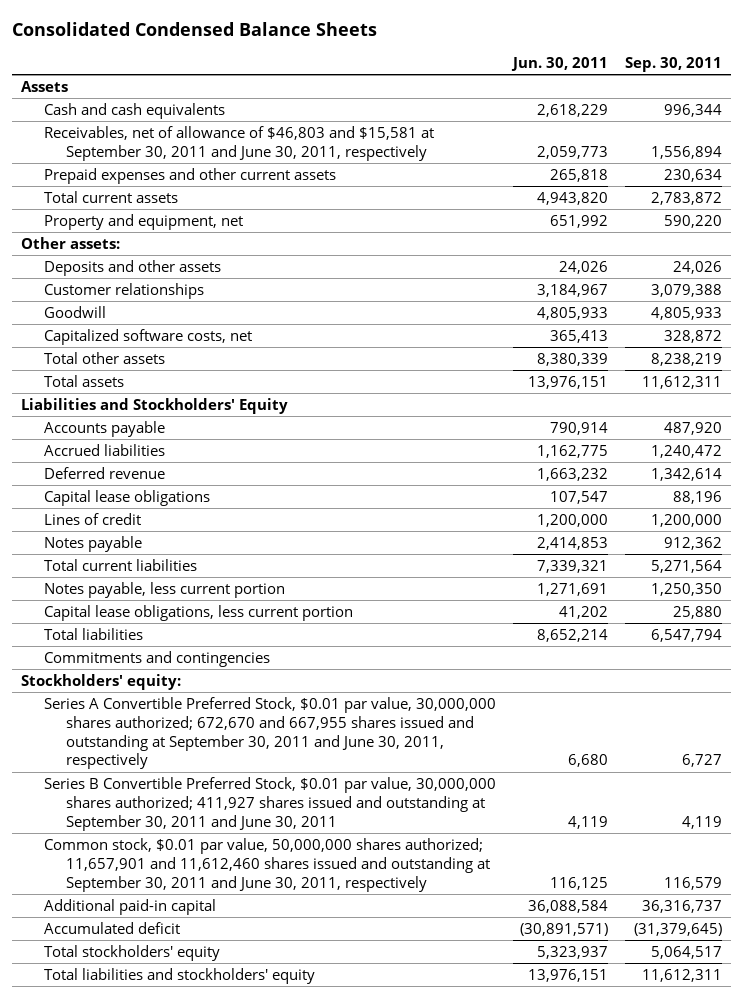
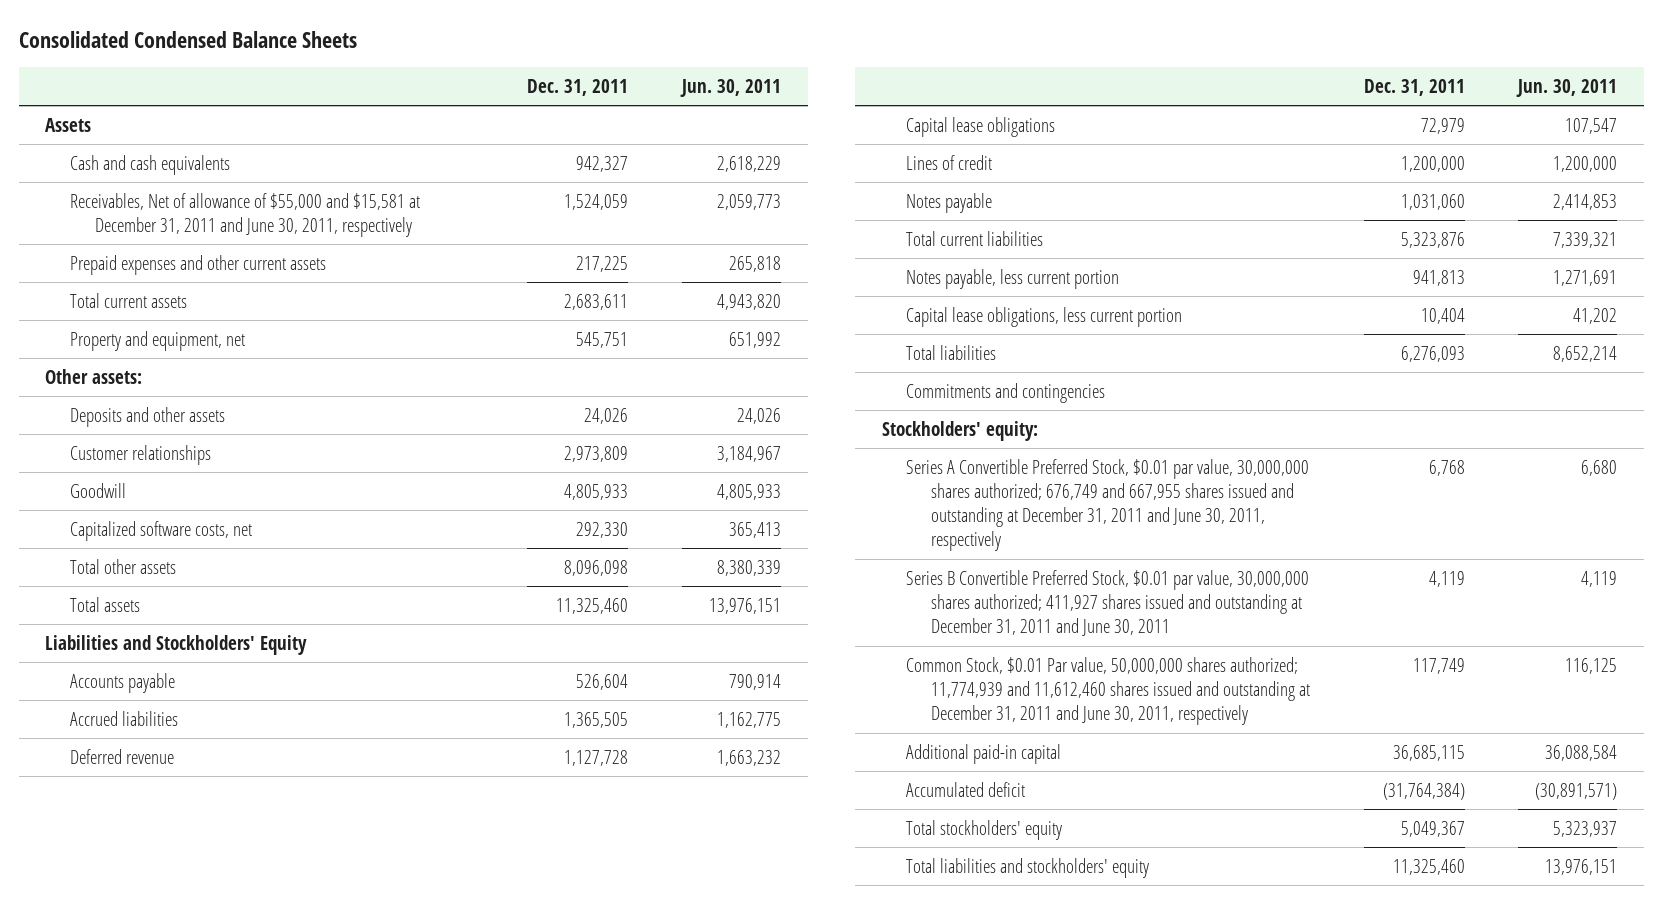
- | Jun. 30, 2011 | Sep. 30, 2011
+ | Dec. 31, 2011 | Jun. 30, 2011
- Receivables, net of allowance of $46,803 and $15,581 at September 30, 2011 and June 30, 2011, respectively | 2,059,773 | 1,556,894
+ Receivables, Net of allowance of $55,000 and $15,581 at December 31, 2011 and June 30, 2011, respectively | 1,524,059 | 2,059,773
- Series A Convertible Preferred Stock, $0.01 par value, 30,000,000 shares authorized; 672,670 and 667,955 shares issued and outstanding at September 30, 2011 and June 30, 2011, respectively | 6,680 | 6,727
- Series B Convertible Preferred Stock, $0.01 par value, 30,000,000 shares authorized; 411,927 shares issued and outstanding at September 30, 2011 and June 30, 2011 | 4,119 | 4,119
- Common stock, $0.01 par value, 50,000,000 shares authorized; 11,657,901 and 11,612,460 shares issued and outstanding at September 30, 2011 and June 30, 2011, respectively | 116,125 | 116,579
+ Series A Convertible Preferred Stock, $0.01 par value, 30,000,000 shares authorized; 676,749 and 667,955 shares issued and outstanding at December 31, 2011 and June 30, 2011, respectively | 6,768 | 6,680
+ Series B Convertible Preferred Stock, $0.01 par value, 30,000,000 shares authorized; 411,927 shares issued and outstanding at December 31, 2011 and June 30, 2011 | 4,119 | 4,119
+ Common Stock, $0.01 Par value, 50,000,000 shares authorized; 11,774,939 and 11,612,460 shares issued and outstanding at December 31, 2011 and June 30, 2011, respectively | 117,749 | 116,125

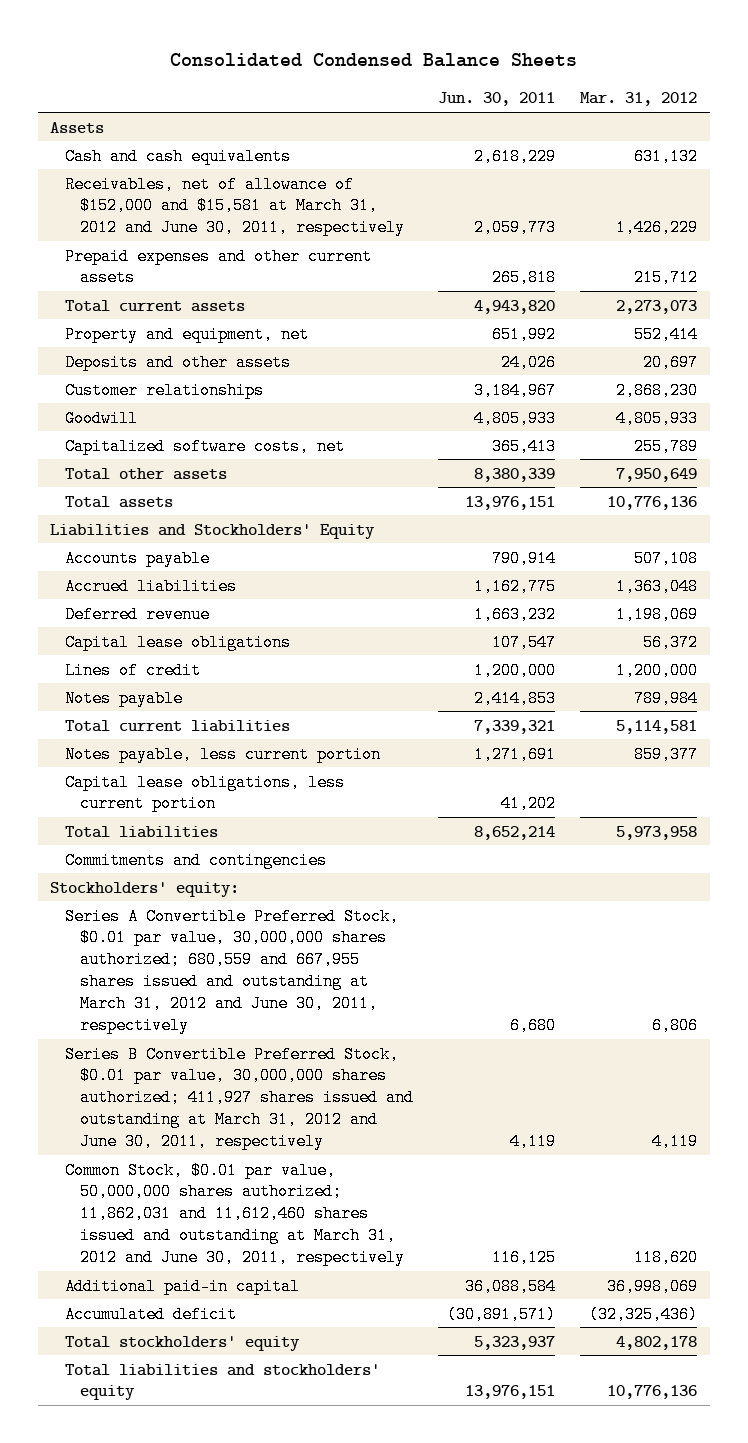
- | Dec. 31, 2011 | Jun. 30, 2011
+ | Jun. 30, 2011 | Mar. 31, 2012
- Receivables, Net of allowance of $55,000 and $15,581 at December 31, 2011 and June 30, 2011, respectively | 1,524,059 | 2,059,773
+ Receivables, net of allowance of $152,000 and $15,581 at March 31, 2012 and June 30, 2011, respectively | 2,059,773 | 1,426,229
- Other assets:
- Series A Convertible Preferred Stock, $0.01 par value, 30,000,000 shares authorized; 676,749 and 667,955 shares issued and outstanding at December 31, 2011 and June 30, 2011, respectively | 6,768 | 6,680
- Series B Convertible Preferred Stock, $0.01 par value, 30,000,000 shares authorized; 411,927 shares issued and outstanding at December 31, 2011 and June 30, 2011 | 4,119 | 4,119
- Common Stock, $0.01 Par value, 50,000,000 shares authorized; 11,774,939 and 11,612,460 shares issued and outstanding at December 31, 2011 and June 30, 2011, respectively | 117,749 | 116,125
+ Series A Convertible Preferred Stock, $0.01 par value, 30,000,000 shares authorized; 680,559 and 667,955 shares issued and outstanding at March 31, 2012 and June 30, 2011, respectively | 6,680 | 6,806
+ Series B Convertible Preferred Stock, $0.01 par value, 30,000,000 shares authorized; 411,927 shares issued and outstanding at March 31, 2012 and June 30, 2011, respectively | 4,119 | 4,119
+ Common Stock, $0.01 par value, 50,000,000 shares authorized; 11,862,031 and 11,612,460 shares issued and outstanding at March 31, 2012 and June 30, 2011, respectively | 116,125 | 118,620

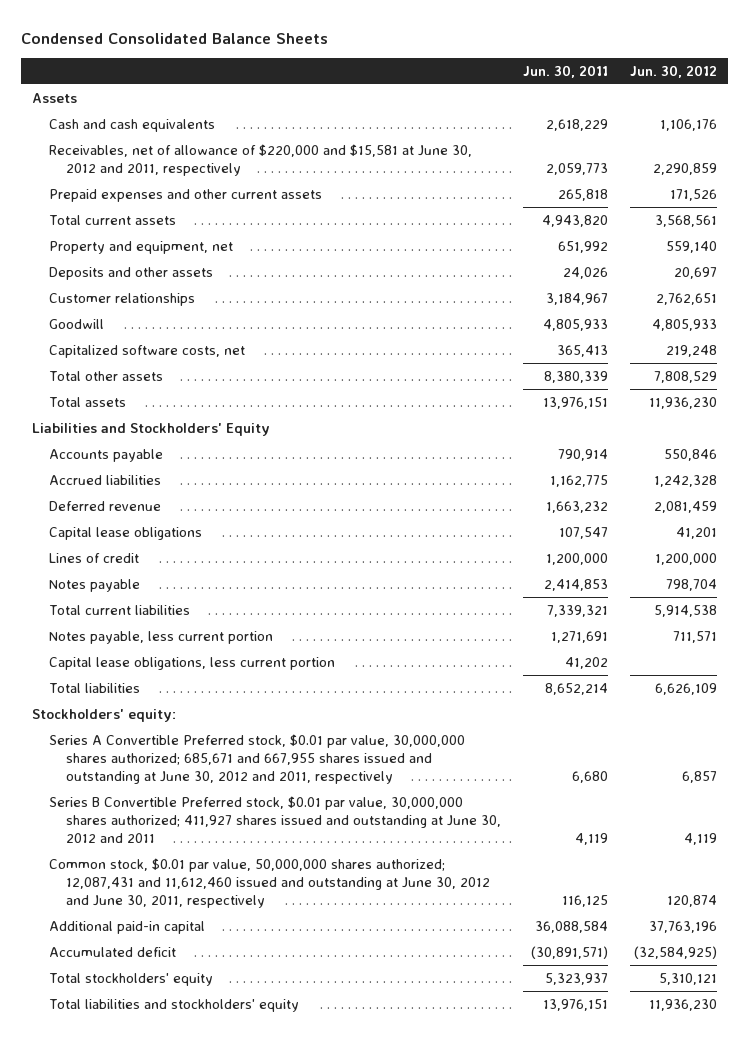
- Consolidated Condensed Balance Sheets
+ Condensed Consolidated Balance Sheets
- | Jun. 30, 2011 | Mar. 31, 2012
+ | Jun. 30, 2011 | Jun. 30, 2012
- Receivables, net of allowance of $152,000 and $15,581 at March 31, 2012 and June 30, 2011, respectively | 2,059,773 | 1,426,229
+ Receivables, net of allowance of $220,000 and $15,581 at June 30, 2012 and 2011, respectively | 2,059,773 | 2,290,859
- Commitments and contingencies
- Series A Convertible Preferred Stock, $0.01 par value, 30,000,000 shares authorized; 680,559 and 667,955 shares issued and outstanding at March 31, 2012 and June 30, 2011, respectively | 6,680 | 6,806
- Series B Convertible Preferred Stock, $0.01 par value, 30,000,000 shares authorized; 411,927 shares issued and outstanding at March 31, 2012 and June 30, 2011, respectively | 4,119 | 4,119
- Common Stock, $0.01 par value, 50,000,000 shares authorized; 11,862,031 and 11,612,460 shares issued and outstanding at March 31, 2012 and June 30, 2011, respectively | 116,125 | 118,620
+ Series A Convertible Preferred stock, $0.01 par value, 30,000,000 shares authorized; 685,671 and 667,955 shares issued and outstanding at June 30, 2012 and 2011, respectively | 6,680 | 6,857
+ Series B Convertible Preferred stock, $0.01 par value, 30,000,000 shares authorized; 411,927 shares issued and outstanding at June 30, 2012 and 2011 | 4,119 | 4,119
+ Common stock, $0.01 par value, 50,000,000 shares authorized; 12,087,431 and 11,612,460 issued and outstanding at June 30, 2012 and June 30, 2011, respectively | 116,125 | 120,874

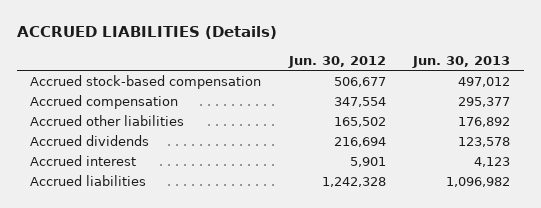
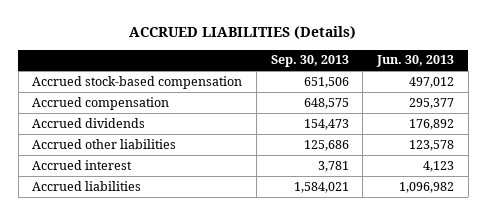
- | Jun. 30, 2012 | Jun. 30, 2013
+ | Sep. 30, 2013 | Jun. 30, 2013
- Accrued other liabilities | 165,502 | 176,892
- Accrued dividends | 216,694 | 123,578
+ Accrued dividends | 154,473 | 176,892
+ Accrued other liabilities | 125,686 | 123,578

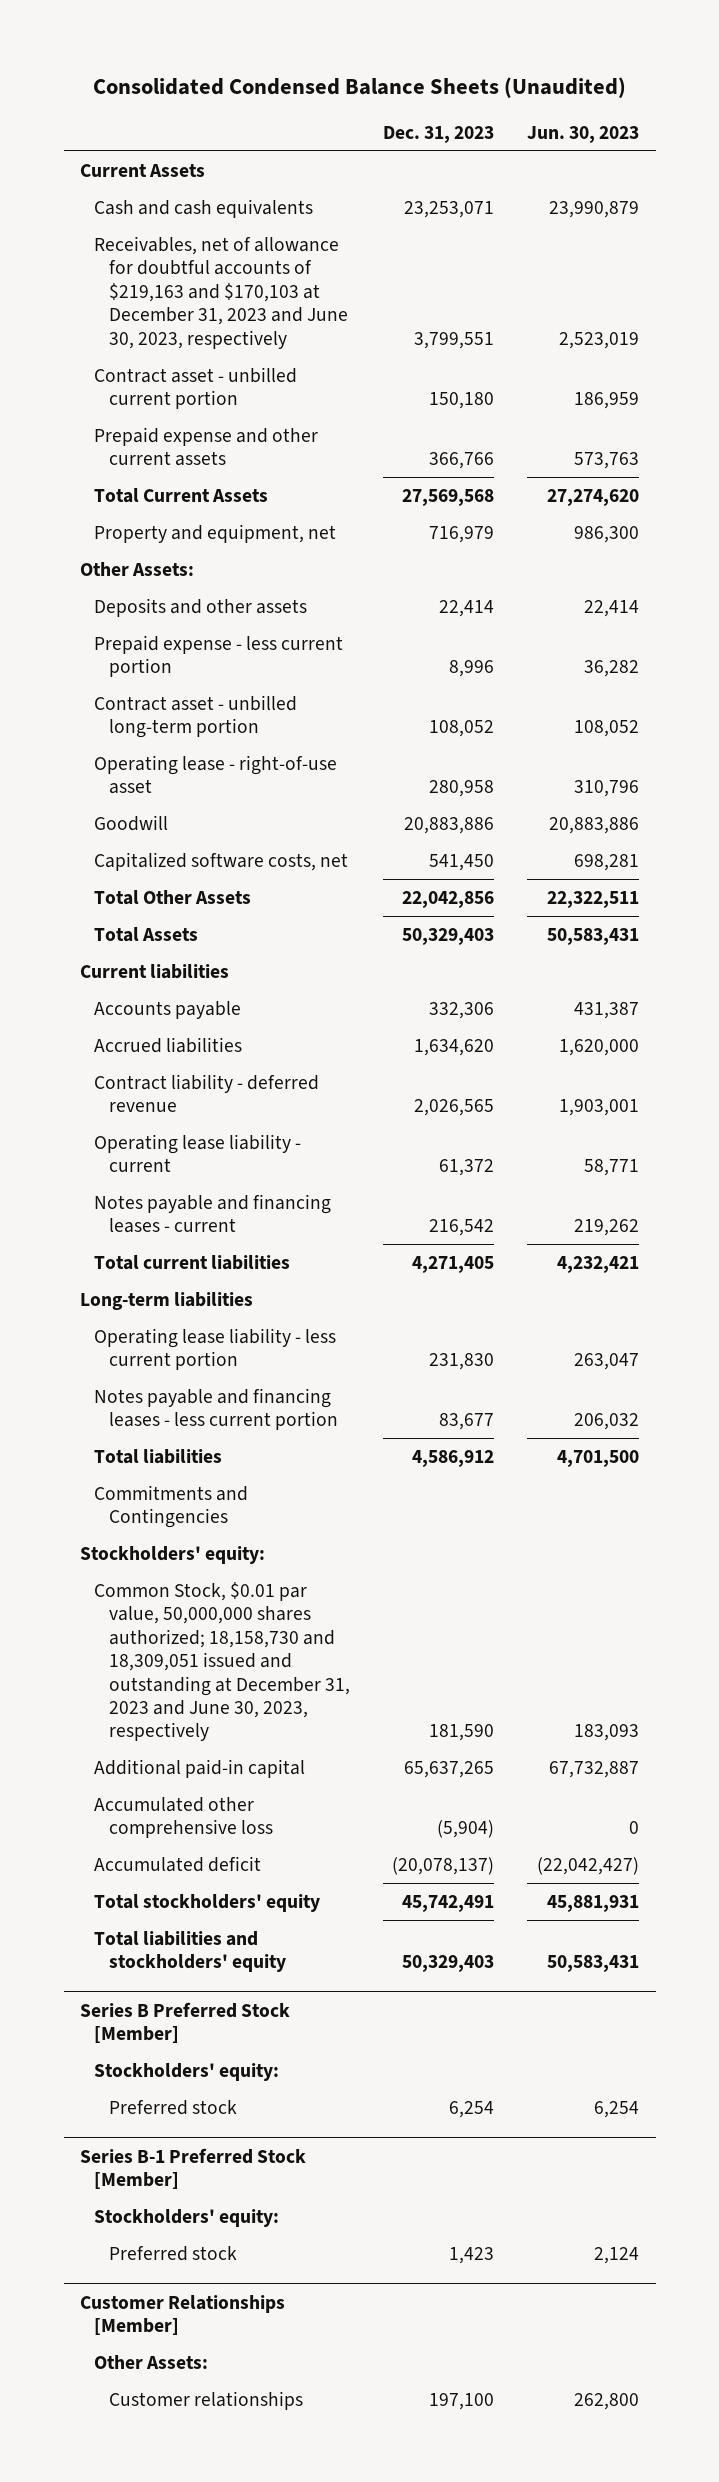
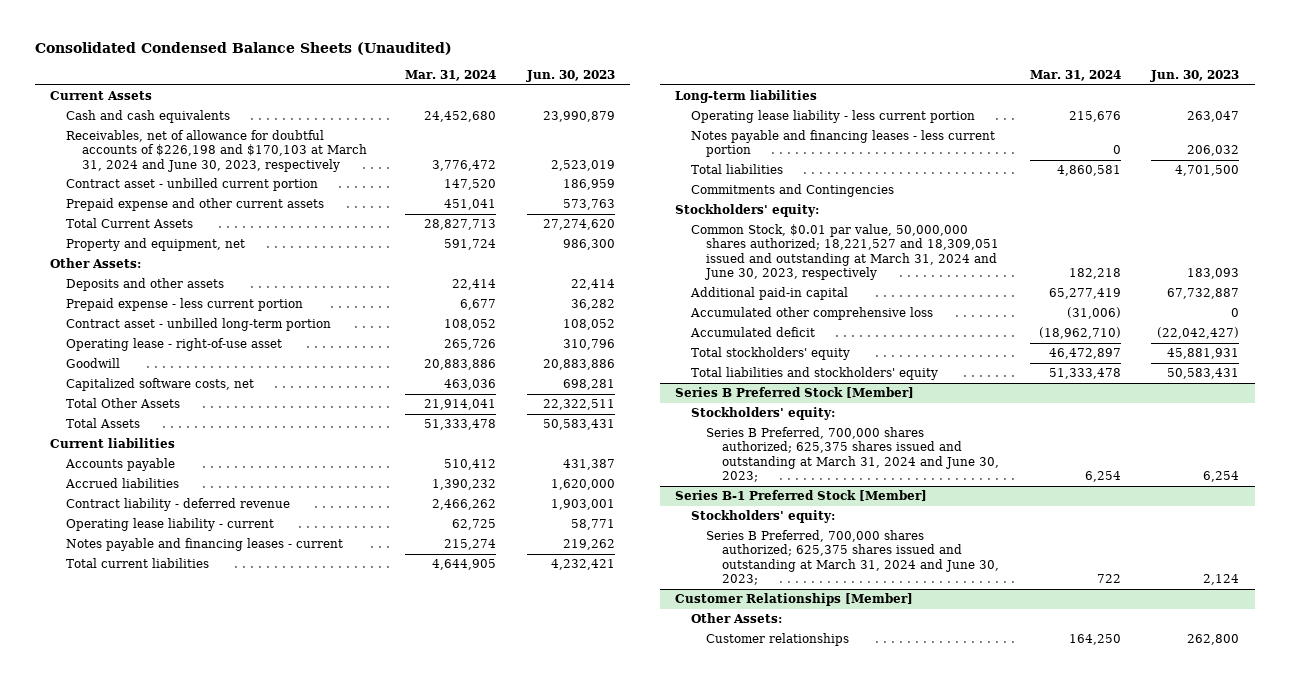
- | Dec. 31, 2023 | Jun. 30, 2023
+ | Mar. 31, 2024 | Jun. 30, 2023
- Receivables, net of allowance for doubtful accounts of $219,163 and $170,103 at December 31, 2023 and June 30, 2023, respectively | 3,799,551 | 2,523,019
+ Receivables, net of allowance for doubtful accounts of $226,198 and $170,103 at March 31, 2024 and June 30, 2023, respectively | 3,776,472 | 2,523,019
- Common Stock, $0.01 par value, 50,000,000 shares authorized; 18,158,730 and 18,309,051 issued and outstanding at December 31, 2023 and June 30, 2023, respectively | 181,590 | 183,093
+ Common Stock, $0.01 par value, 50,000,000 shares authorized; 18,221,527 and 18,309,051 issued and outstanding at March 31, 2024 and June 30, 2023, respectively | 182,218 | 183,093
@ Series B Preferred Stock [Member]
- Preferred stock | 6,254 | 6,254
+ Series B Preferred, 700,000 shares authorized; 625,375 shares issued and outstanding at March 31, 2024 and June 30, 2023; | 6,254 | 6,254
@ Series B-1 Preferred Stock [Member]
- Preferred stock | 1,423 | 2,124
+ Series B Preferred, 700,000 shares authorized; 625,375 shares issued and outstanding at March 31, 2024 and June 30, 2023; | 722 | 2,124

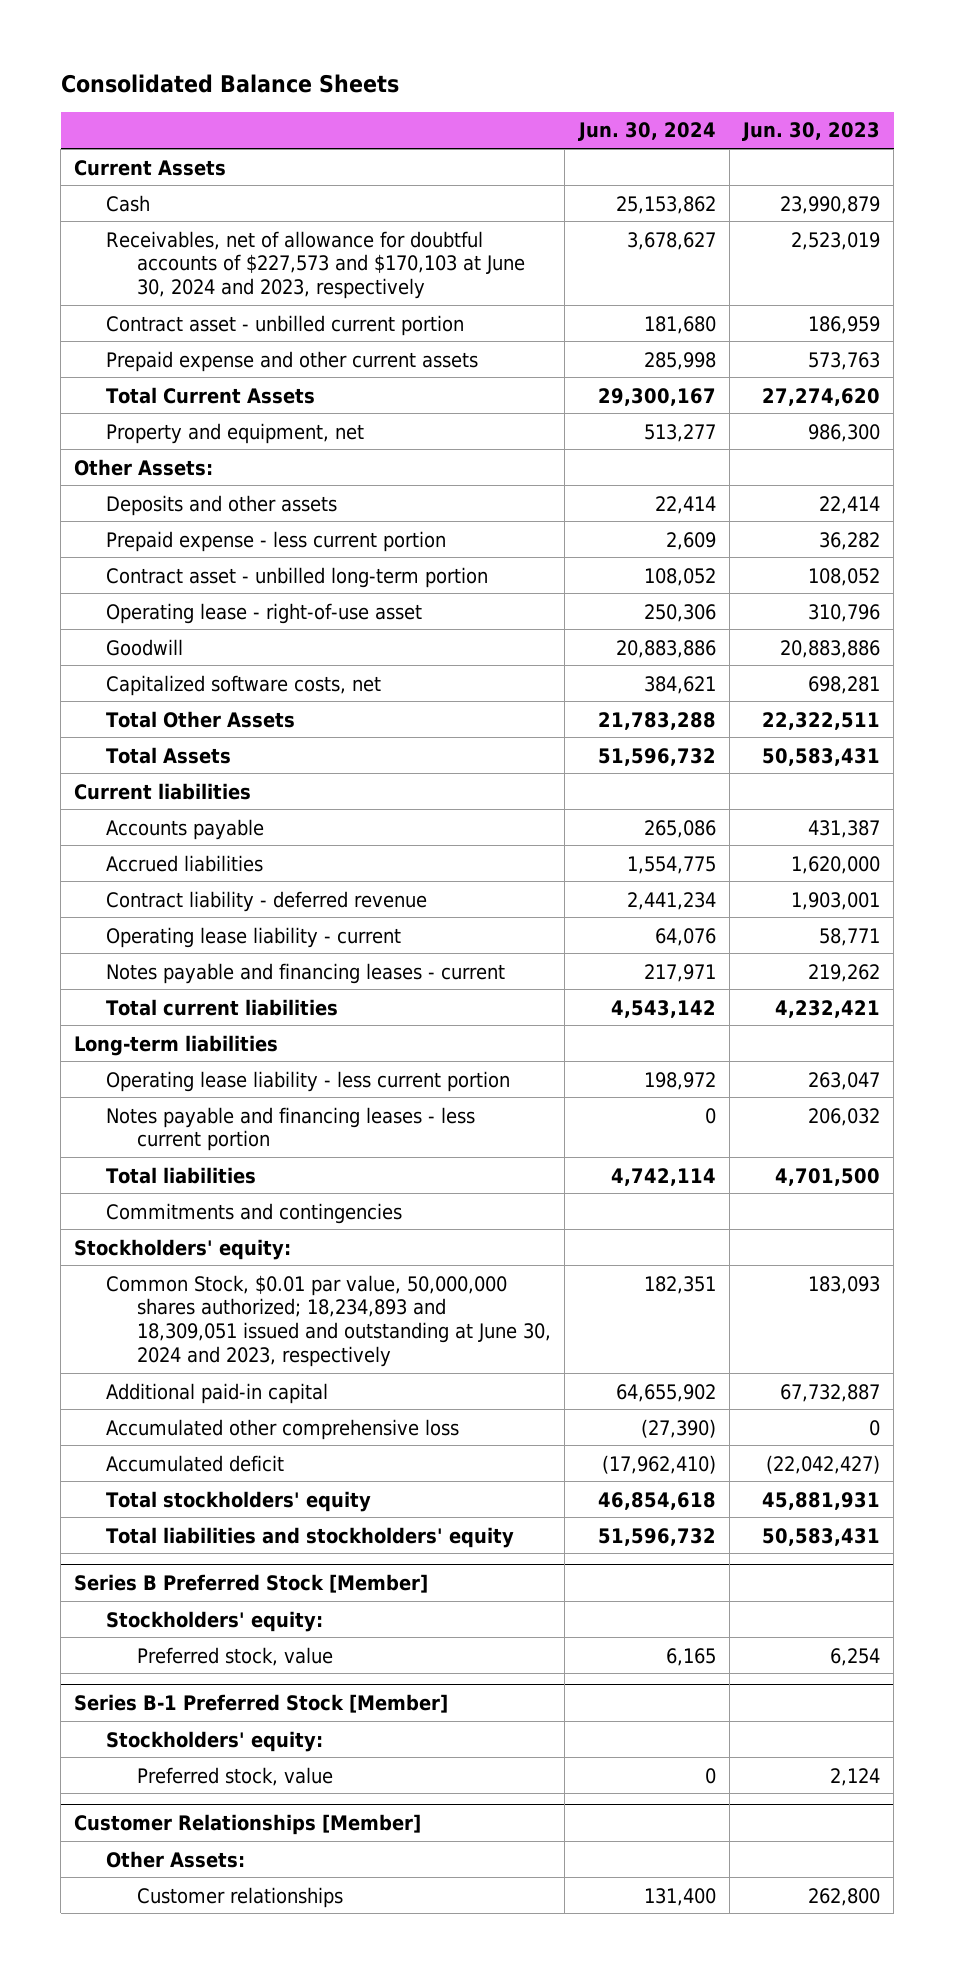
- Consolidated Condensed Balance Sheets (Unaudited)
+ Consolidated Balance Sheets
- | Mar. 31, 2024 | Jun. 30, 2023
+ | Jun. 30, 2024 | Jun. 30, 2023
- Cash and cash equivalents | 24,452,680 | 23,990,879
- Receivables, net of allowance for doubtful accounts of $226,198 and $170,103 at March 31, 2024 and June 30, 2023, respectively | 3,776,472 | 2,523,019
+ Cash | 25,153,862 | 23,990,879
+ Receivables, net of allowance for doubtful accounts of $227,573 and $170,103 at June 30, 2024 and 2023, respectively | 3,678,627 | 2,523,019
- Commitments and Contingencies
+ Commitments and contingencies
- Common Stock, $0.01 par value, 50,000,000 shares authorized; 18,221,527 and 18,309,051 issued and outstanding at March 31, 2024 and June 30, 2023, respectively | 182,218 | 183,093
+ Common Stock, $0.01 par value, 50,000,000 shares authorized; 18,234,893 and 18,309,051 issued and outstanding at June 30, 2024 and 2023, respectively | 182,351 | 183,093
@ Series B Preferred Stock [Member]
- Series B Preferred, 700,000 shares authorized; 625,375 shares issued and outstanding at March 31, 2024 and June 30, 2023; | 6,254 | 6,254
+ Preferred stock, value | 6,165 | 6,254
@ Series B-1 Preferred Stock [Member]
- Series B Preferred, 700,000 shares authorized; 625,375 shares issued and outstanding at March 31, 2024 and June 30, 2023; | 722 | 2,124
+ Preferred stock, value | 0 | 2,124

